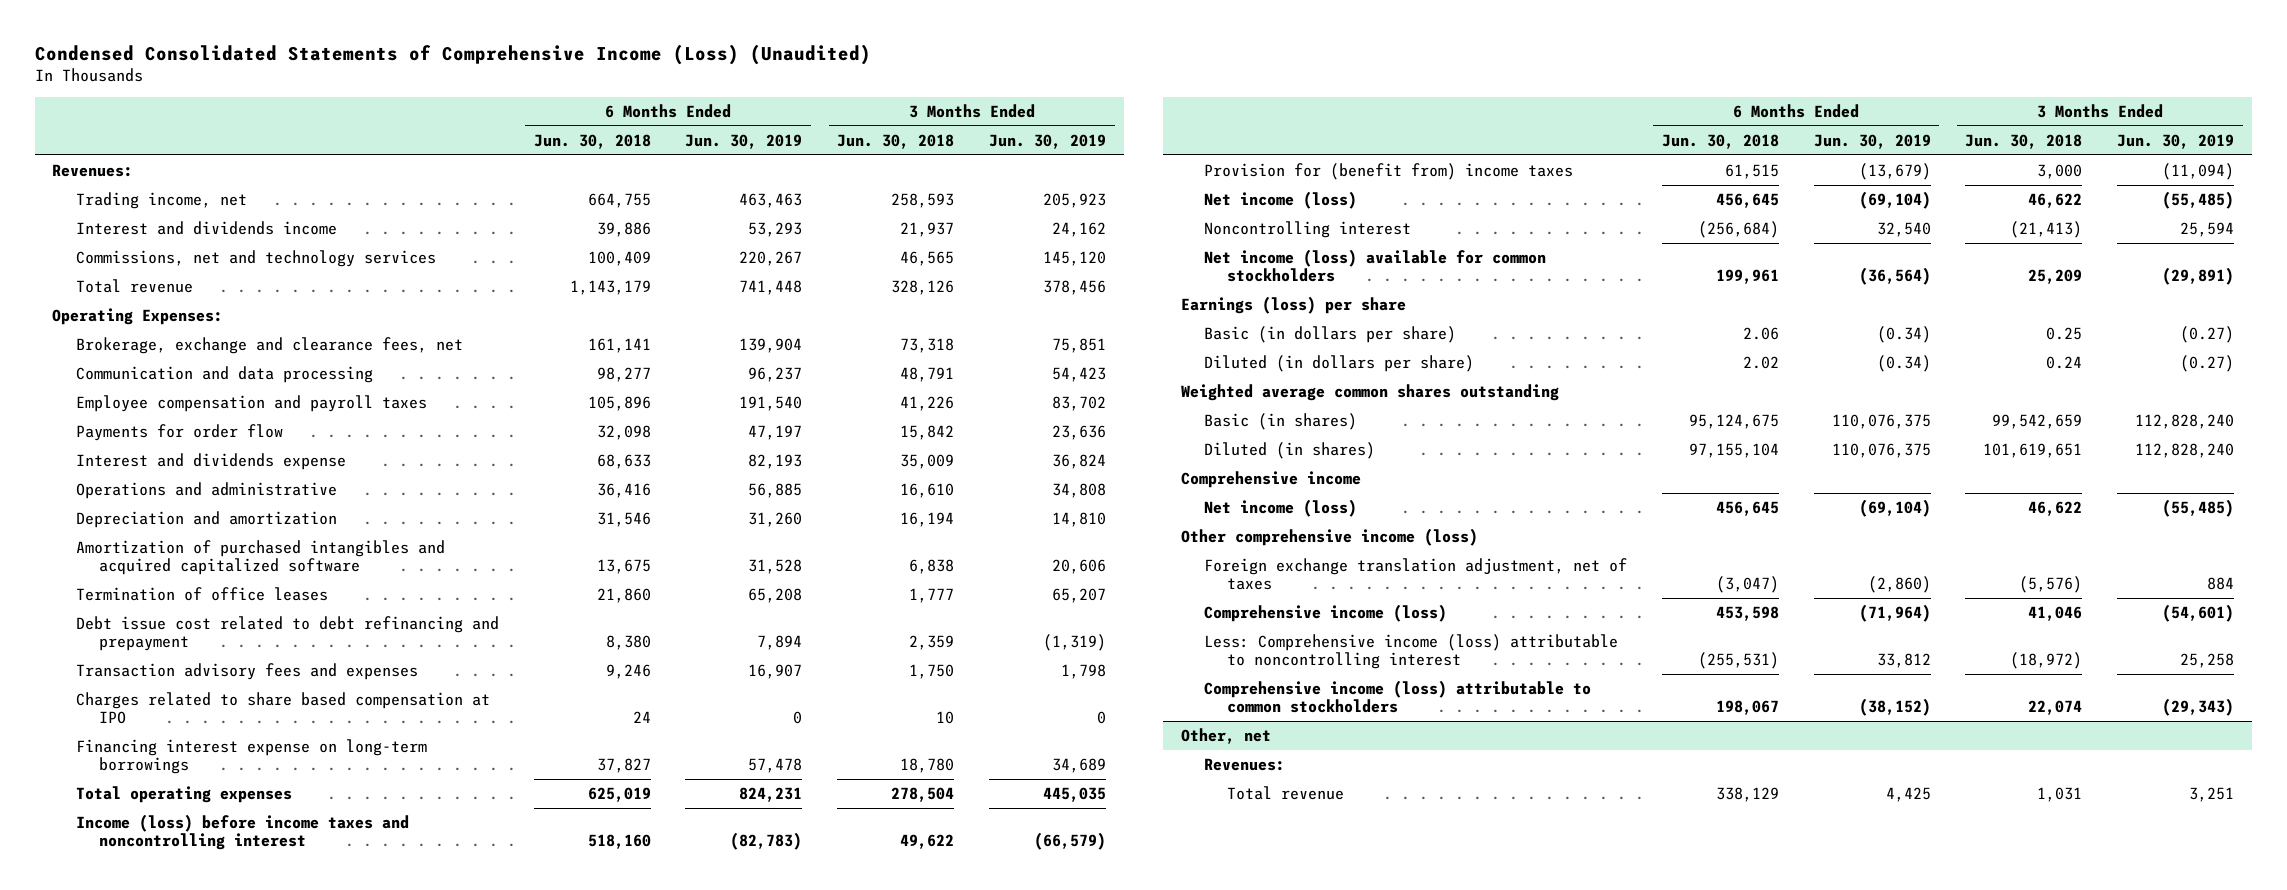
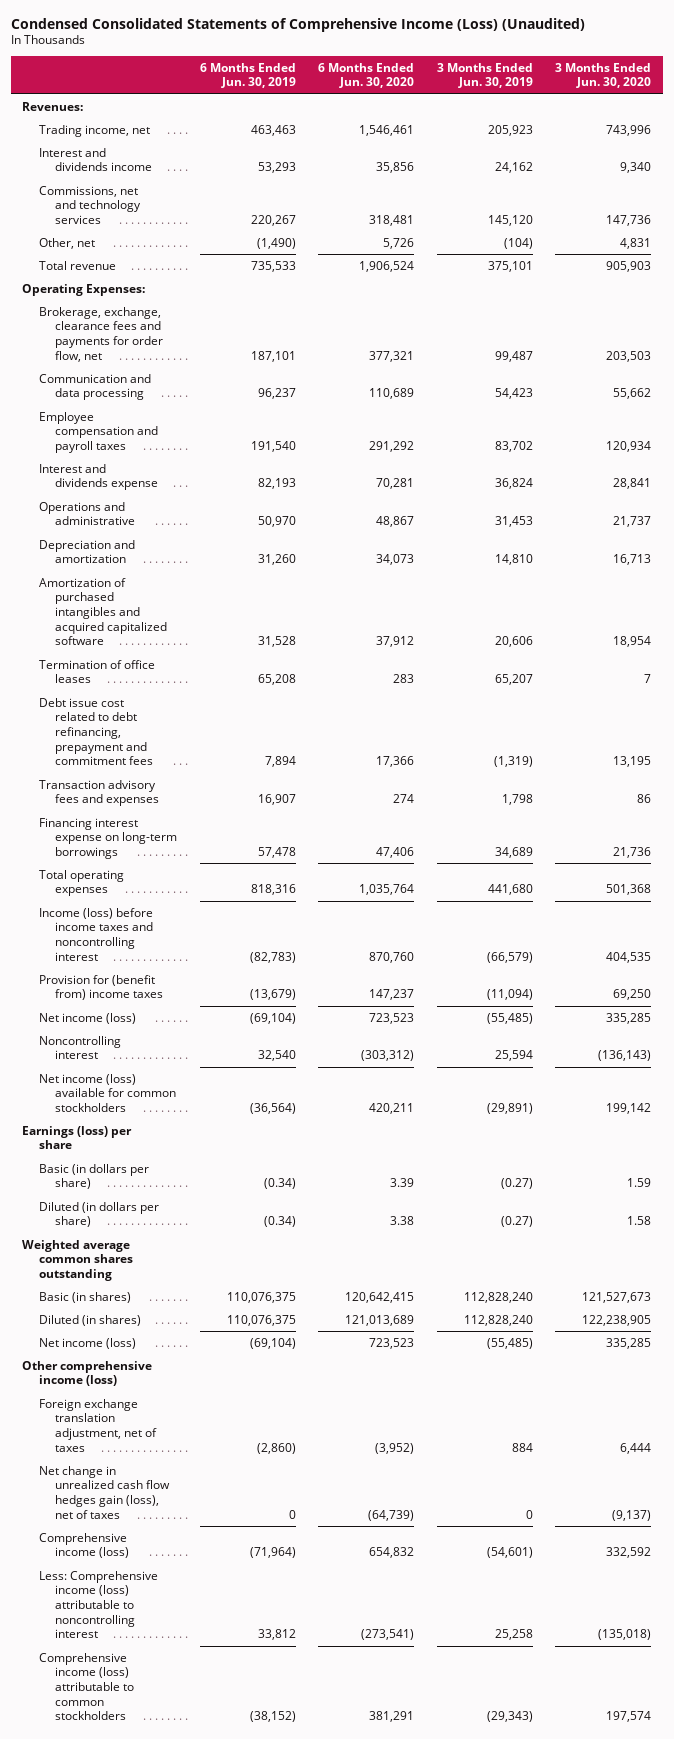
- | 6 Months Ended Jun. 30, 2018 | 6 Months Ended Jun. 30, 2019 | 3 Months Ended Jun. 30, 2018 | 3 Months Ended Jun. 30, 2019
+ | 6 Months Ended Jun. 30, 2019 | 6 Months Ended Jun. 30, 2020 | 3 Months Ended Jun. 30, 2019 | 3 Months Ended Jun. 30, 2020
- Total revenue | 1,143,179 | 741,448 | 328,126 | 378,456
+ Other, net | (1,490) | 5,726 | (104) | 4,831
+ Total revenue | 735,533 | 1,906,524 | 375,101 | 905,903
- Brokerage, exchange and clearance fees, net | 161,141 | 139,904 | 73,318 | 75,851
+ Brokerage, exchange, clearance fees and payments for order flow, net | 187,101 | 377,321 | 99,487 | 203,503
- Payments for order flow | 32,098 | 47,197 | 15,842 | 23,636
- Operations and administrative | 36,416 | 56,885 | 16,610 | 34,808
+ Operations and administrative | 50,970 | 48,867 | 31,453 | 21,737
- Debt issue cost related to debt refinancing and prepayment | 8,380 | 7,894 | 2,359 | (1,319)
+ Debt issue cost related to debt refinancing, prepayment and commitment fees | 7,894 | 17,366 | (1,319) | 13,195
- Charges related to share based compensation at IPO | 24 | 0 | 10 | 0
- Total operating expenses | 625,019 | 824,231 | 278,504 | 445,035
+ Total operating expenses | 818,316 | 1,035,764 | 441,680 | 501,368
- Comprehensive income
+ Net change in unrealized cash flow hedges gain (loss), net of taxes | 0 | (64,739) | 0 | (9,137)
- Other, net
- Revenues:
- Total revenue | 338,129 | 4,425 | 1,031 | 3,251

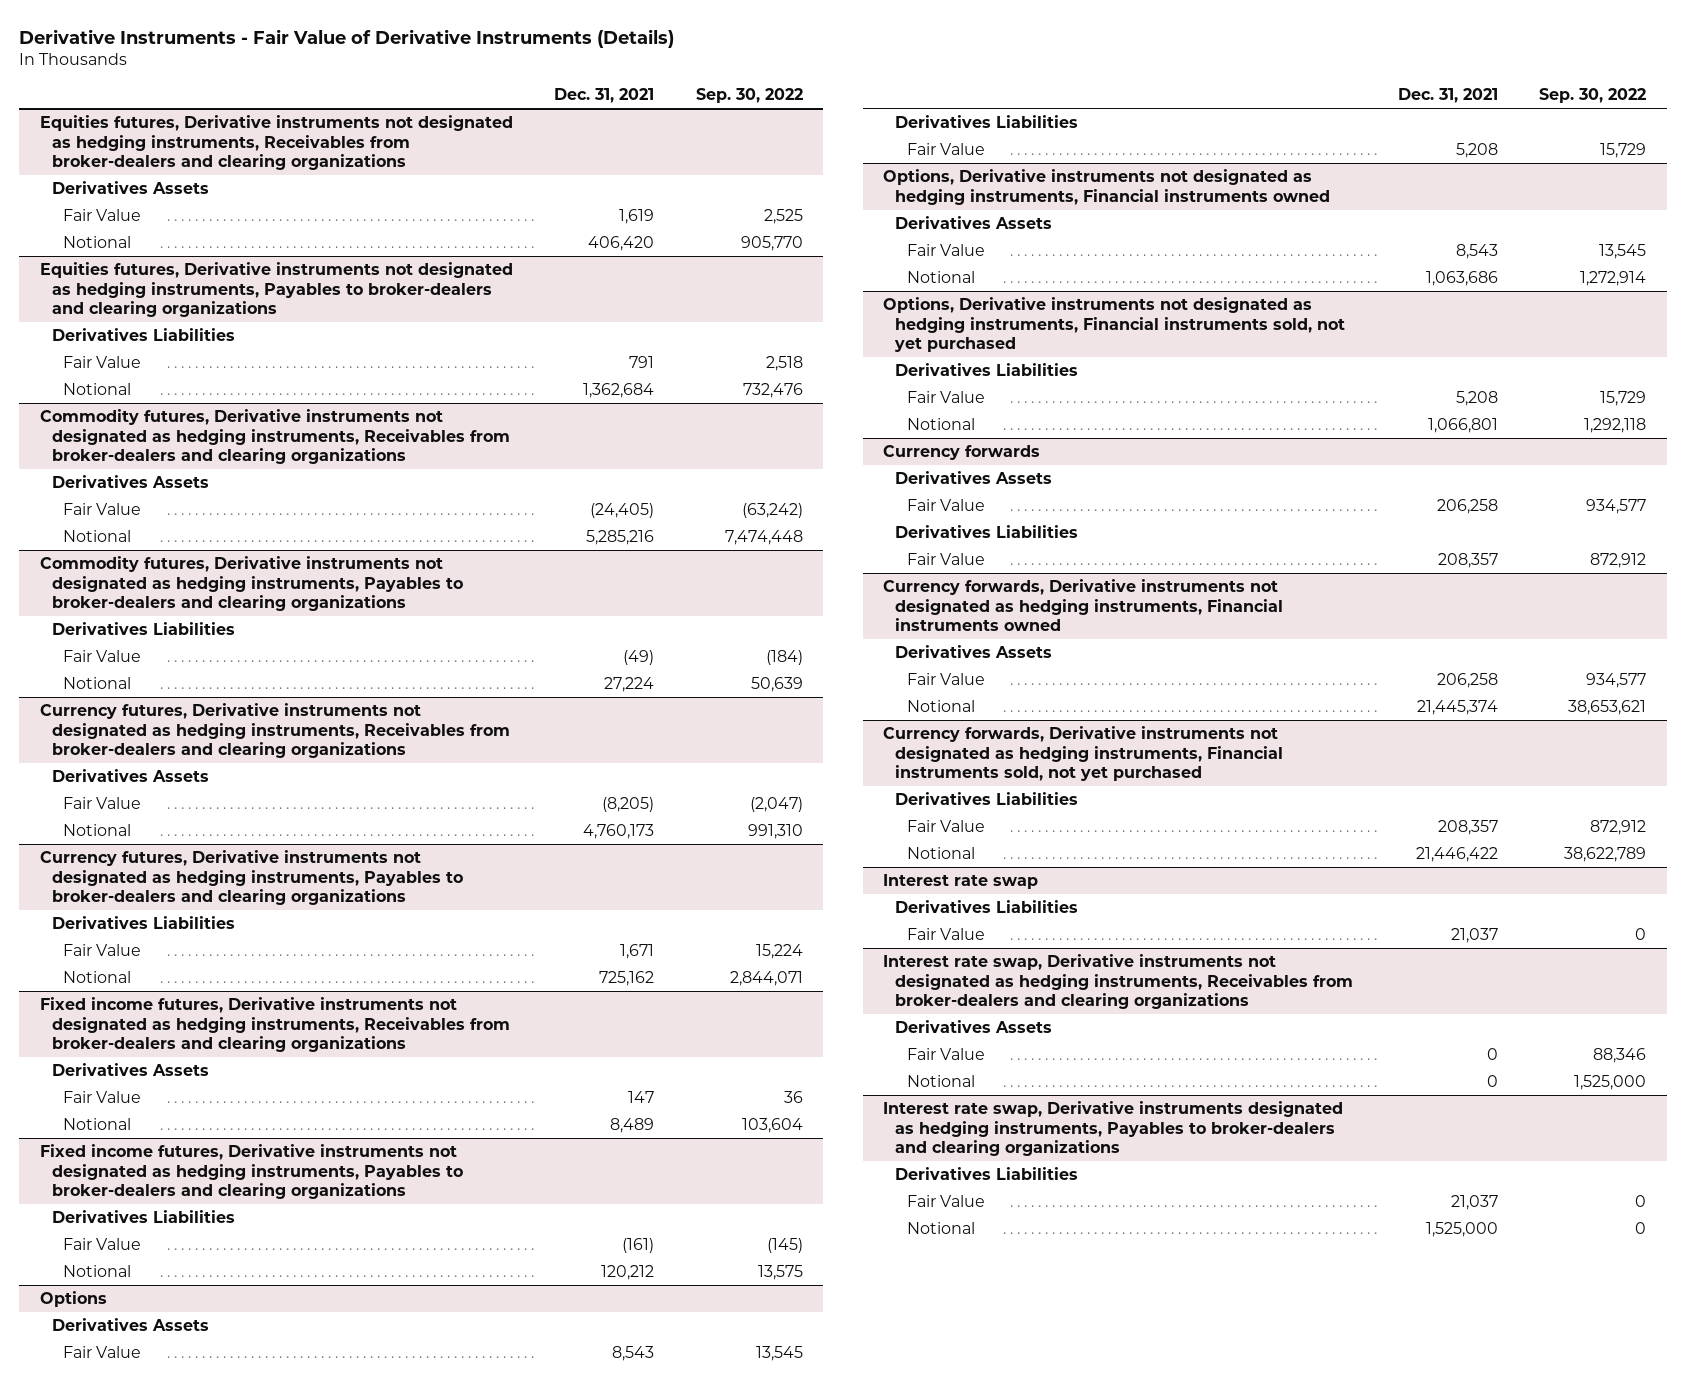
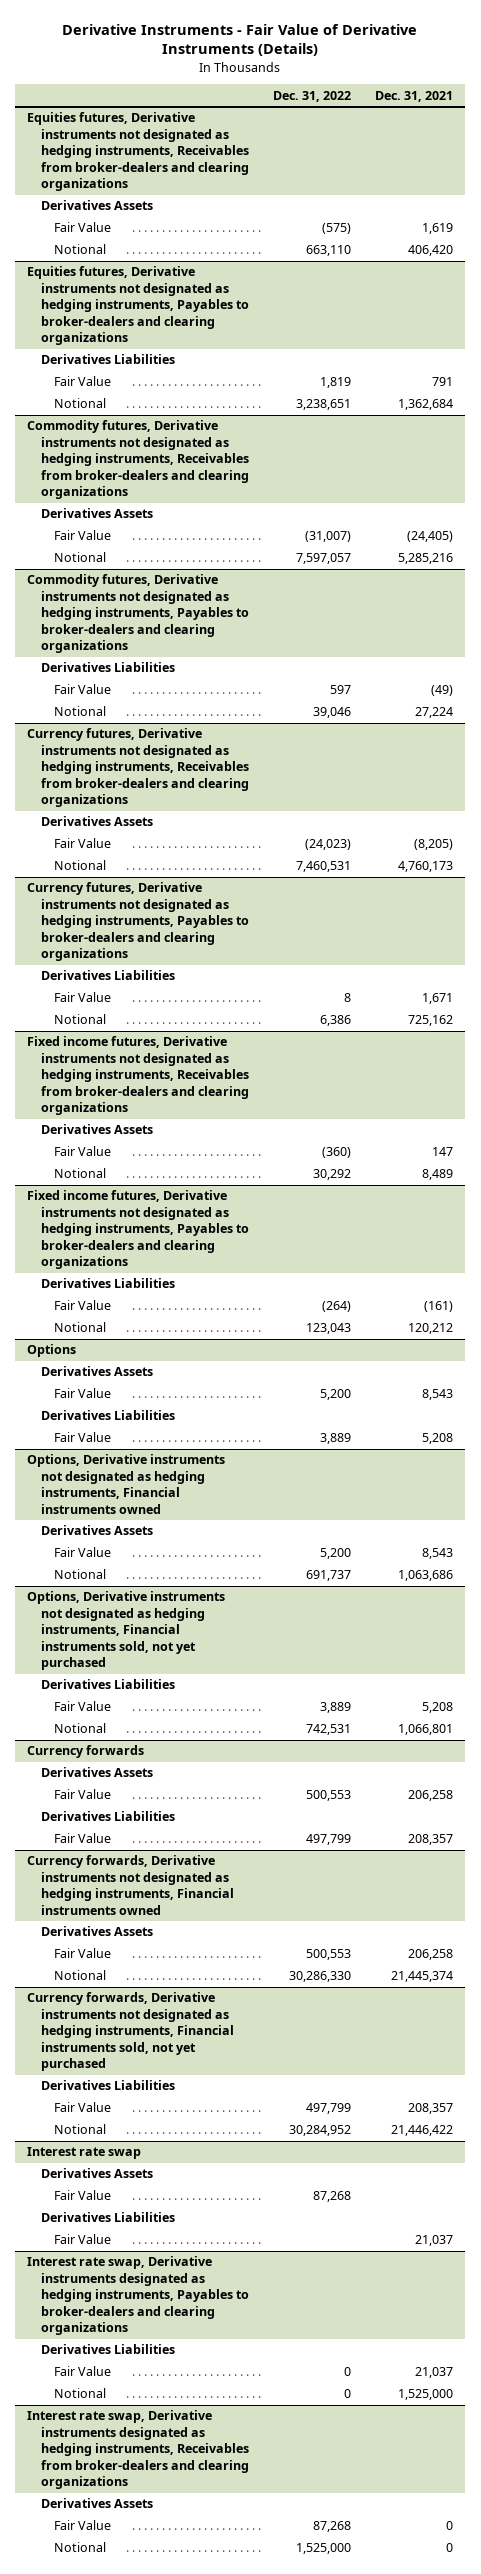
- | Dec. 31, 2021 | Sep. 30, 2022
+ | Dec. 31, 2022 | Dec. 31, 2021
@ Interest rate swap
+ Derivatives Assets
+ Fair Value | 87,268 |
- Interest rate swap, Derivative instruments not designated as hedging instruments, Receivables from broker-dealers and clearing organizations
- Derivatives Assets
- Fair Value | 0 | 88,346
- Notional | 0 | 1,525,000
+ Interest rate swap, Derivative instruments designated as hedging instruments, Receivables from broker-dealers and clearing organizations
+ Derivatives Assets
+ Fair Value | 87,268 | 0
+ Notional | 1,525,000 | 0

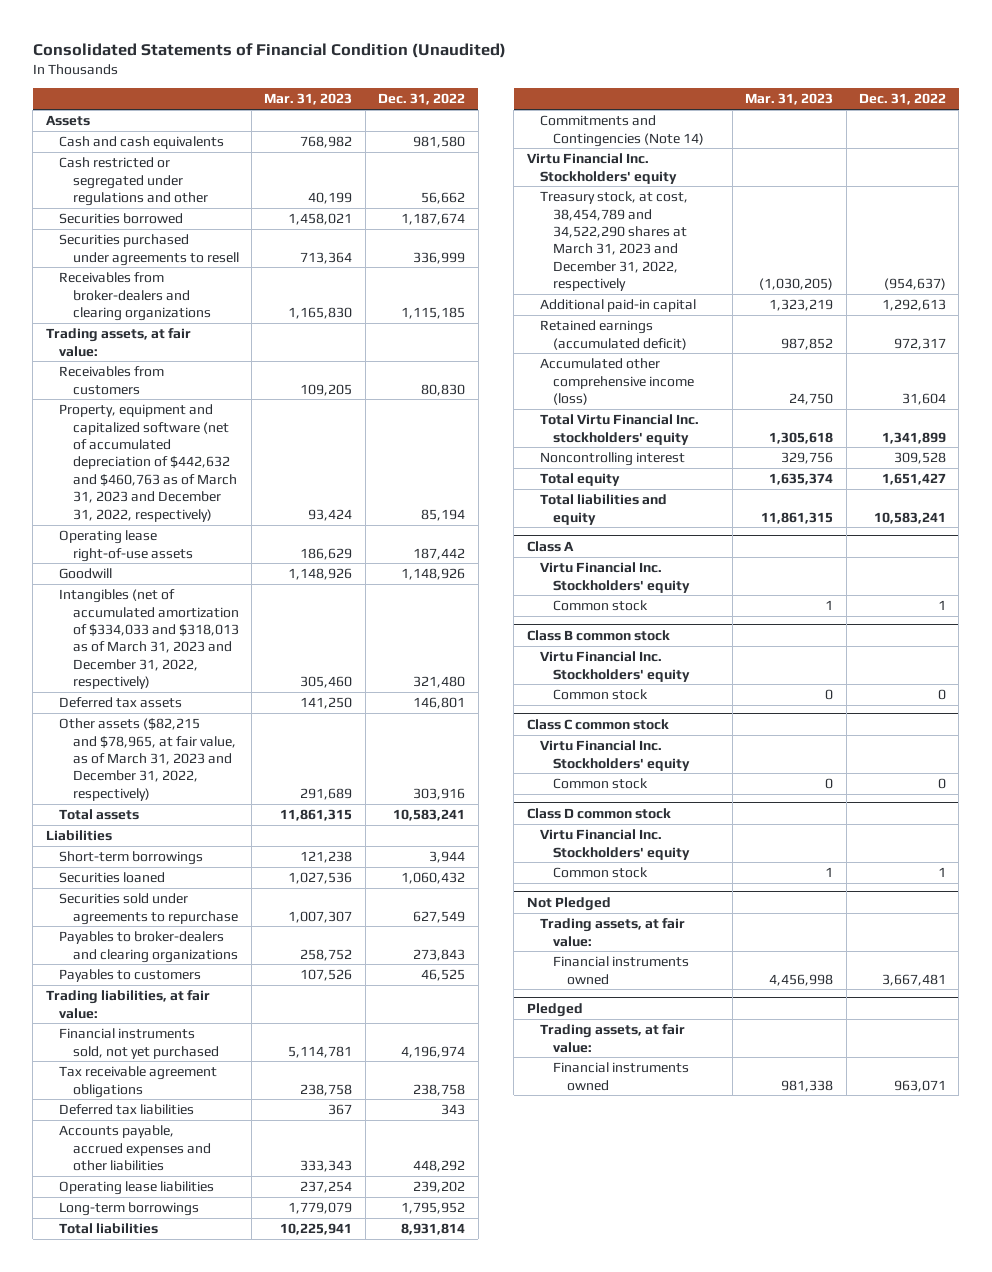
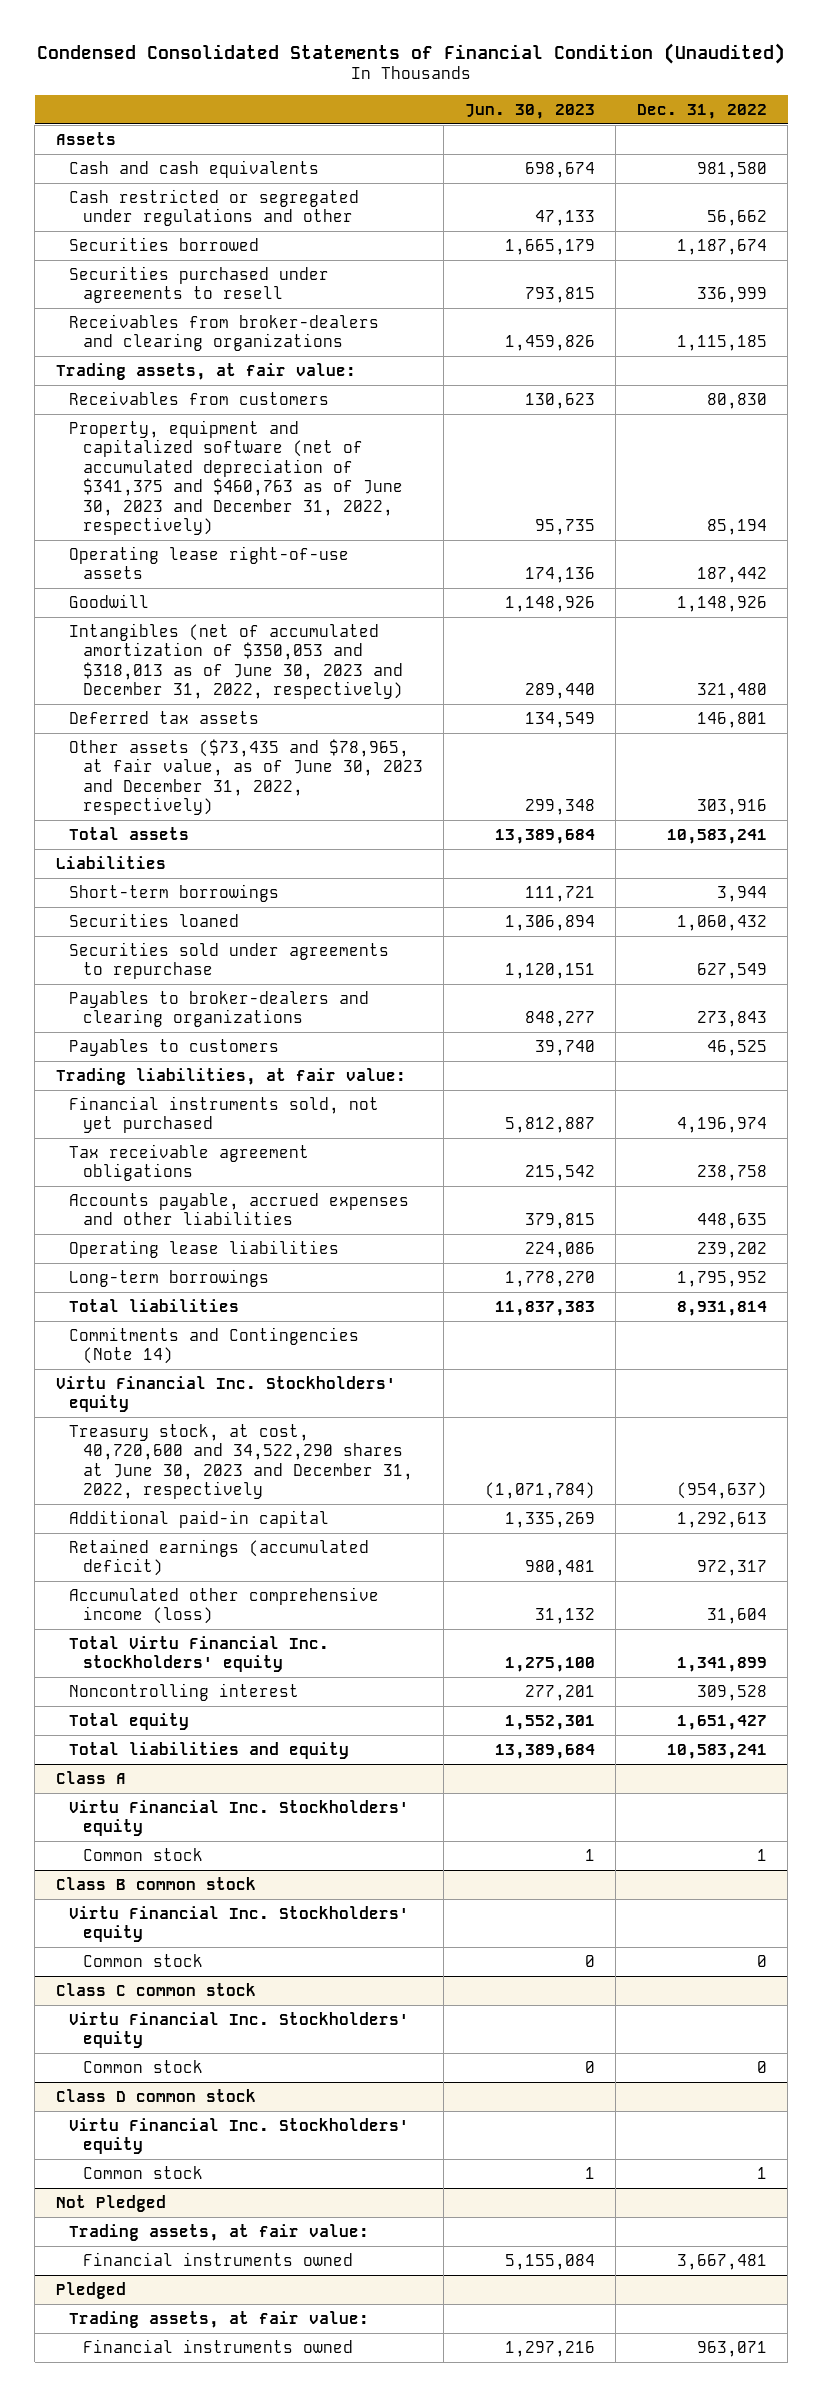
- Consolidated Statements of Financial Condition (Unaudited)
+ Condensed Consolidated Statements of Financial Condition (Unaudited)
- | Mar. 31, 2023 | Dec. 31, 2022
+ | Jun. 30, 2023 | Dec. 31, 2022
- Property, equipment and capitalized software (net of accumulated depreciation of $442,632 and $460,763 as of March 31, 2023 and December 31, 2022, respectively) | 93,424 | 85,194
+ Property, equipment and capitalized software (net of accumulated depreciation of $341,375 and $460,763 as of June 30, 2023 and December 31, 2022, respectively) | 95,735 | 85,194
- Intangibles (net of accumulated amortization of $334,033 and $318,013 as of March 31, 2023 and December 31, 2022, respectively) | 305,460 | 321,480
+ Intangibles (net of accumulated amortization of $350,053 and $318,013 as of June 30, 2023 and December 31, 2022, respectively) | 289,440 | 321,480
- Other assets ($82,215 and $78,965, at fair value, as of March 31, 2023 and December 31, 2022, respectively) | 291,689 | 303,916
+ Other assets ($73,435 and $78,965, at fair value, as of June 30, 2023 and December 31, 2022, respectively) | 299,348 | 303,916
- Deferred tax liabilities | 367 | 343
- Accounts payable, accrued expenses and other liabilities | 333,343 | 448,292
+ Accounts payable, accrued expenses and other liabilities | 379,815 | 448,635
- Treasury stock, at cost, 38,454,789 and 34,522,290 shares at March 31, 2023 and December 31, 2022, respectively | (1,030,205) | (954,637)
+ Treasury stock, at cost, 40,720,600 and 34,522,290 shares at June 30, 2023 and December 31, 2022, respectively | (1,071,784) | (954,637)

